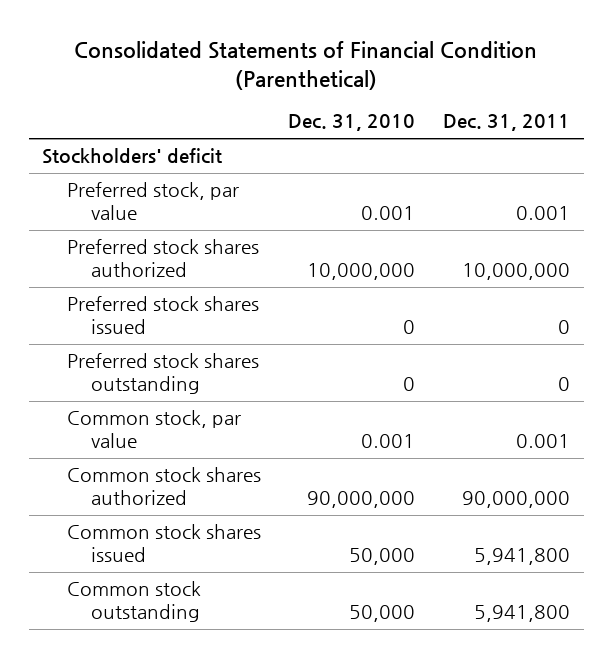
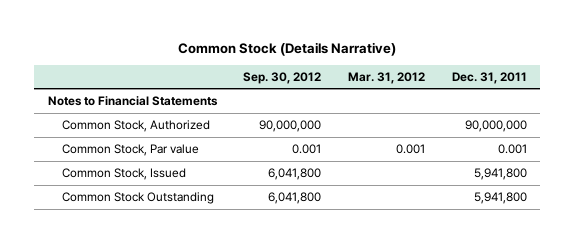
- Consolidated Statements of Financial Condition (Parenthetical)
+ Common Stock (Details Narrative)
- | Dec. 31, 2010 | Dec. 31, 2011
+ | Sep. 30, 2012 | Mar. 31, 2012 | Dec. 31, 2011
- Stockholders' deficit
- Preferred stock, par value | 0.001 | 0.001
- Preferred stock shares authorized | 10,000,000 | 10,000,000
- Preferred stock shares issued | 0 | 0
- Preferred stock shares outstanding | 0 | 0
- Common stock, par value | 0.001 | 0.001
- Common stock shares authorized | 90,000,000 | 90,000,000
- Common stock shares issued | 50,000 | 5,941,800
- Common stock outstanding | 50,000 | 5,941,800
+ Notes to Financial Statements
+ Common Stock, Authorized | 90,000,000 | | 90,000,000
+ Common Stock, Par value | 0.001 | 0.001 | 0.001
+ Common Stock, Issued | 6,041,800 | | 5,941,800
+ Common Stock Outstanding | 6,041,800 | | 5,941,800

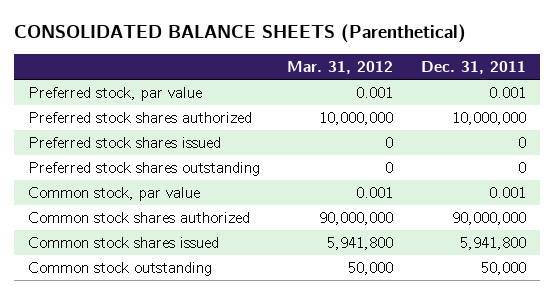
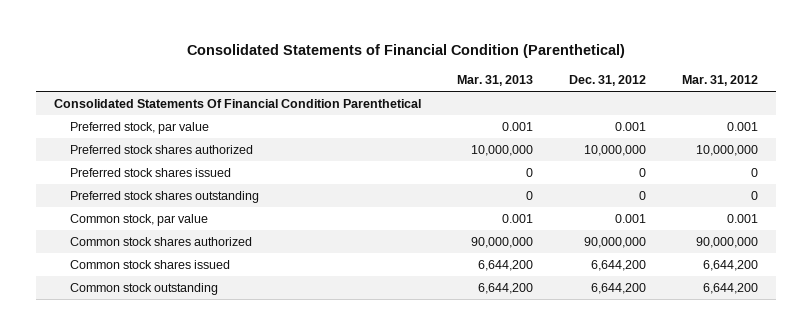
- CONSOLIDATED BALANCE SHEETS (Parenthetical)
+ Consolidated Statements of Financial Condition (Parenthetical)
- | Mar. 31, 2012 | Dec. 31, 2011
+ | Mar. 31, 2013 | Dec. 31, 2012 | Mar. 31, 2012
+ Consolidated Statements Of Financial Condition Parenthetical
- Common stock shares issued | 5,941,800 | 5,941,800
- Common stock outstanding | 50,000 | 50,000
+ Common stock shares issued | 6,644,200 | 6,644,200 | 6,644,200
+ Common stock outstanding | 6,644,200 | 6,644,200 | 6,644,200

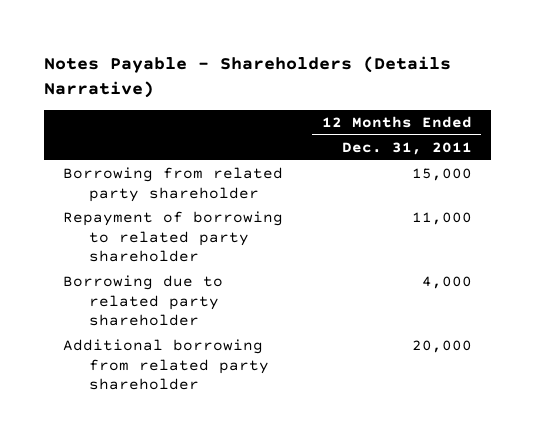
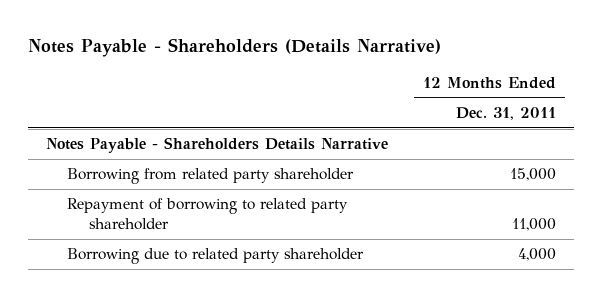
+ Notes Payable - Shareholders Details Narrative
- Additional borrowing from related party shareholder | 20,000

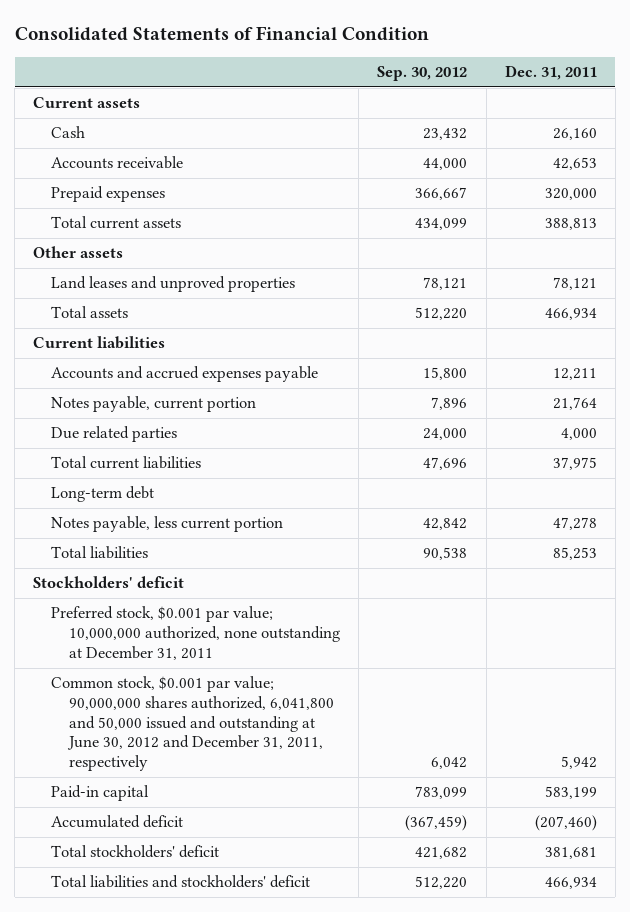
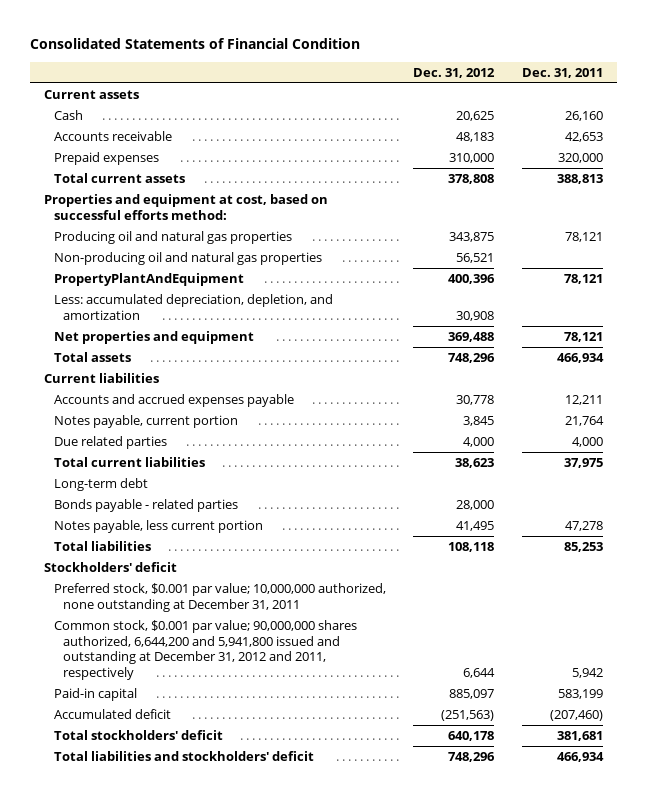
- | Sep. 30, 2012 | Dec. 31, 2011
+ | Dec. 31, 2012 | Dec. 31, 2011
- Other assets
- Land leases and unproved properties | 78,121 | 78,121
+ Properties and equipment at cost, based on successful efforts method:
+ Producing oil and natural gas properties | 343,875 | 78,121
+ Non-producing oil and natural gas properties | 56,521 |
+ PropertyPlantAndEquipment | 400,396 | 78,121
+ Less: accumulated depreciation, depletion, and amortization | 30,908 |
+ Net properties and equipment | 369,488 | 78,121
+ Bonds payable - related parties | 28,000 |
- Common stock, $0.001 par value; 90,000,000 shares authorized, 6,041,800 and 50,000 issued and outstanding at June 30, 2012 and December 31, 2011, respectively | 6,042 | 5,942
+ Common stock, $0.001 par value; 90,000,000 shares authorized, 6,644,200 and 5,941,800 issued and outstanding at December 31, 2012 and 2011, respectively | 6,644 | 5,942

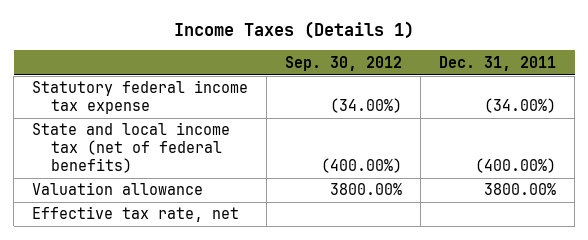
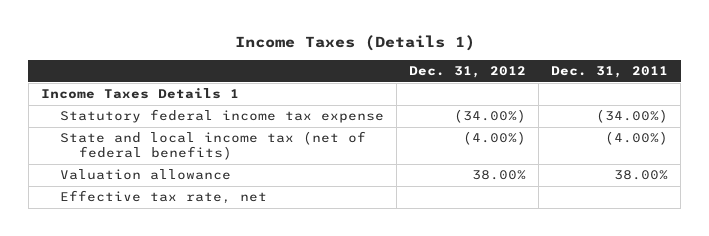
- | Sep. 30, 2012 | Dec. 31, 2011
+ | Dec. 31, 2012 | Dec. 31, 2011
+ Income Taxes Details 1
- State and local income tax (net of federal benefits) | (400.00%) | (400.00%)
- Valuation allowance | 3800.00% | 3800.00%
+ State and local income tax (net of federal benefits) | (4.00%) | (4.00%)
+ Valuation allowance | 38.00% | 38.00%

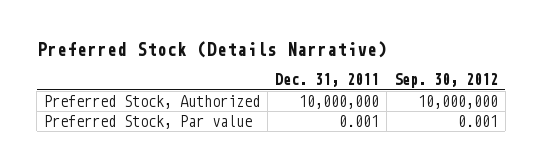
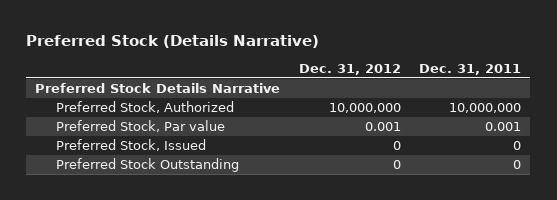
- | Dec. 31, 2011 | Sep. 30, 2012
+ | Dec. 31, 2012 | Dec. 31, 2011
+ Preferred Stock Details Narrative
+ Preferred Stock, Issued | 0 | 0
+ Preferred Stock Outstanding | 0 | 0

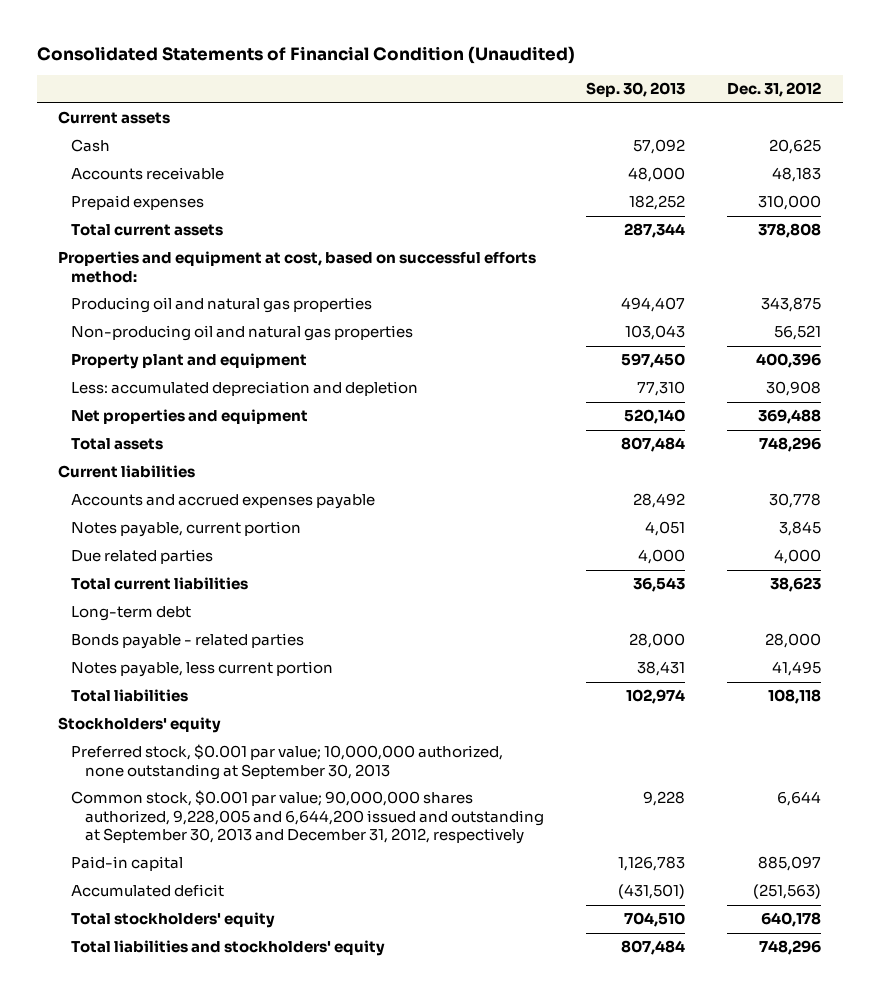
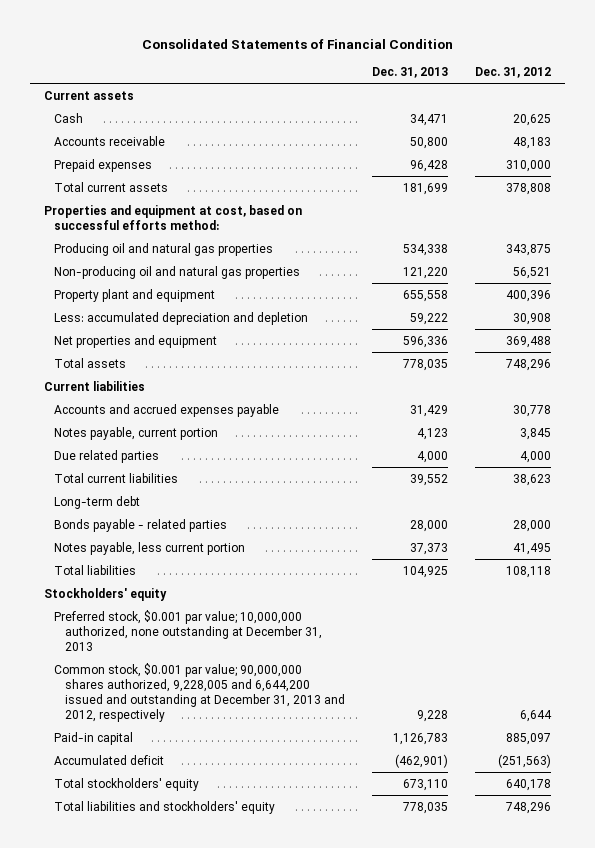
- Consolidated Statements of Financial Condition (Unaudited)
+ Consolidated Statements of Financial Condition
- | Sep. 30, 2013 | Dec. 31, 2012
+ | Dec. 31, 2013 | Dec. 31, 2012
- Preferred stock, $0.001 par value; 10,000,000 authorized, none outstanding at September 30, 2013
- Common stock, $0.001 par value; 90,000,000 shares authorized, 9,228,005 and 6,644,200 issued and outstanding at September 30, 2013 and December 31, 2012, respectively | 9,228 | 6,644
+ Preferred stock, $0.001 par value; 10,000,000 authorized, none outstanding at December 31, 2013
+ Common stock, $0.001 par value; 90,000,000 shares authorized, 9,228,005 and 6,644,200 issued and outstanding at December 31, 2013 and 2012, respectively | 9,228 | 6,644

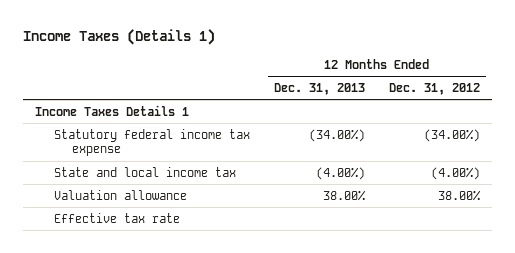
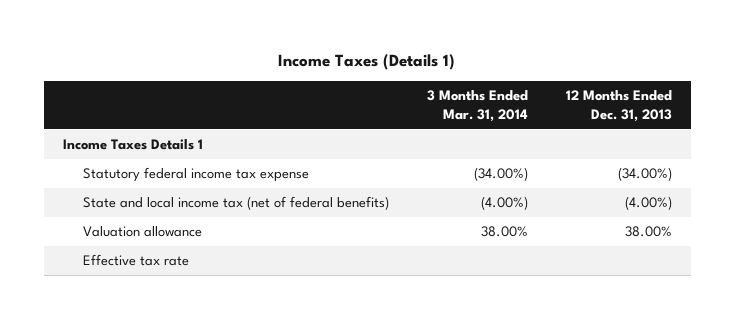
- | 12 Months Ended Dec. 31, 2013 | 12 Months Ended Dec. 31, 2012
+ | 3 Months Ended Mar. 31, 2014 | 12 Months Ended Dec. 31, 2013
- State and local income tax | (4.00%) | (4.00%)
+ State and local income tax (net of federal benefits) | (4.00%) | (4.00%)

